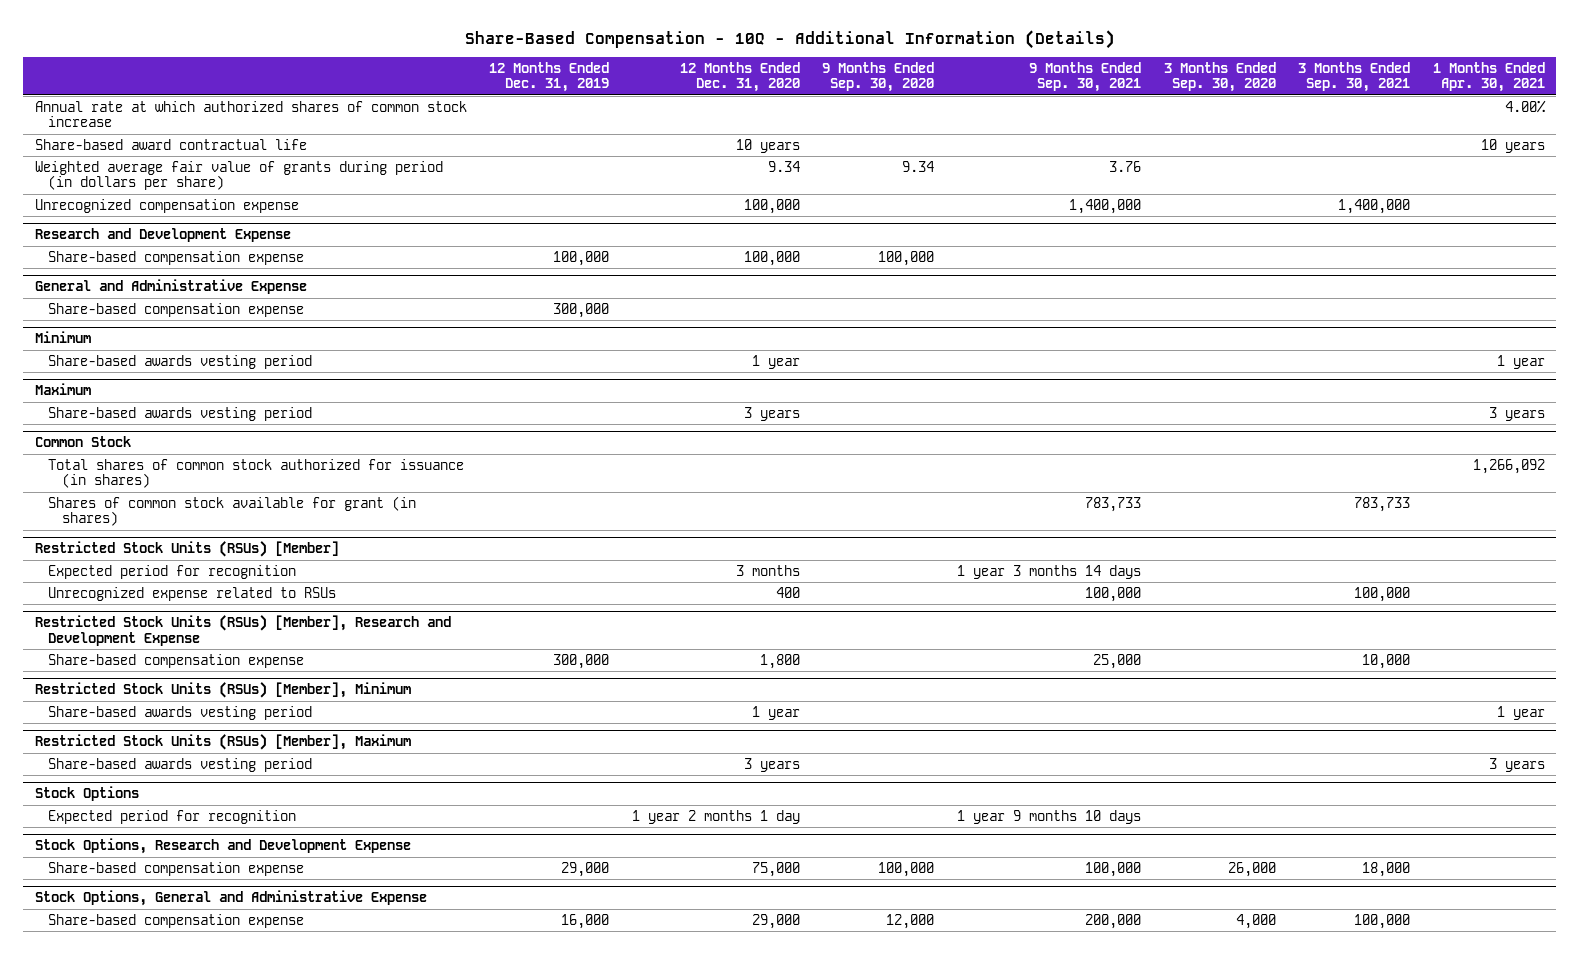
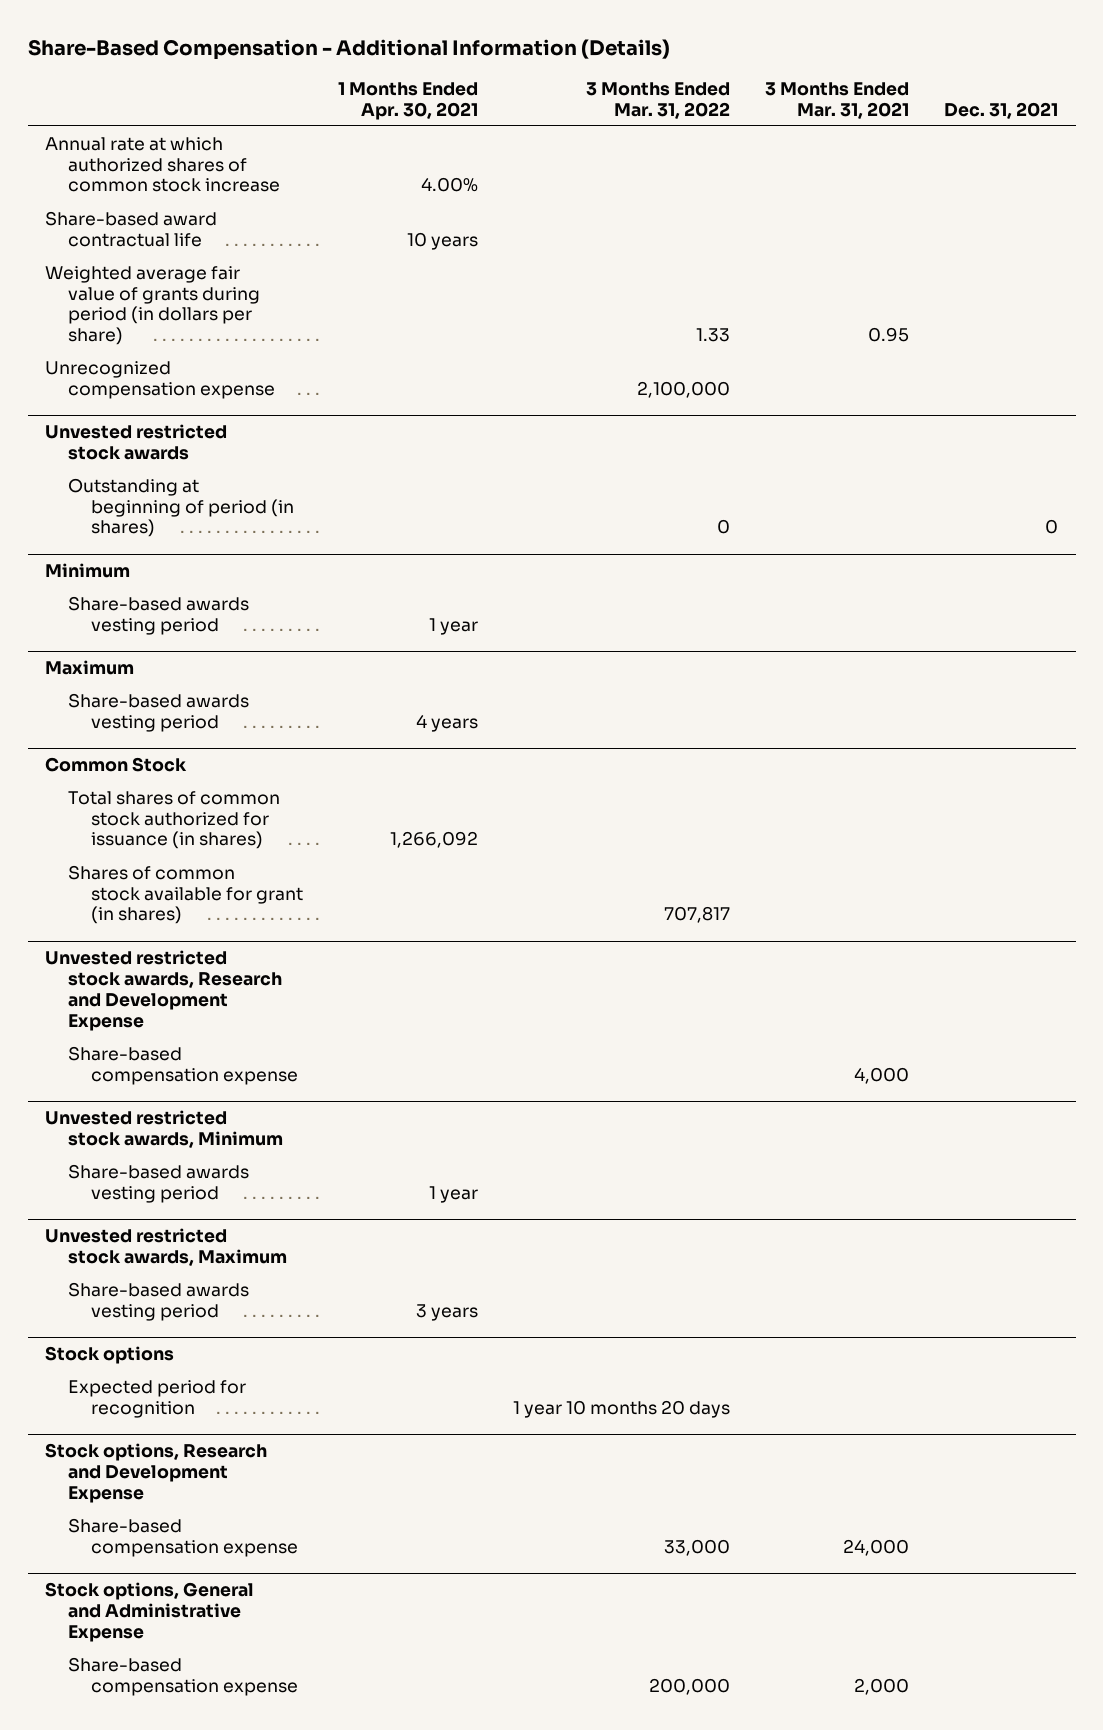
- Share-Based Compensation - 10Q - Additional Information (Details)
+ Share-Based Compensation - Additional Information (Details)
- | 12 Months Ended Dec. 31, 2019 | 12 Months Ended Dec. 31, 2020 | 9 Months Ended Sep. 30, 2020 | 9 Months Ended Sep. 30, 2021 | 3 Months Ended Sep. 30, 2020 | 3 Months Ended Sep. 30, 2021 | 1 Months Ended Apr. 30, 2021
+ | 1 Months Ended Apr. 30, 2021 | 3 Months Ended Mar. 31, 2022 | 3 Months Ended Mar. 31, 2021 | Dec. 31, 2021
- Research and Development Expense
- Share-based compensation expense | 100,000 | 100,000 | 100,000 | | | |
- General and Administrative Expense
- Share-based compensation expense | 300,000 | | | | | |
+ Unvested restricted stock awards
+ Outstanding at beginning of period (in shares) | | 0 | | 0
@ Maximum
- Share-based awards vesting period | | 3 years | | | | | 3 years
+ Share-based awards vesting period | 4 years | | |
- Restricted Stock Units (RSUs) [Member]
- Expected period for recognition | | 3 months | | 1 year 3 months 14 days | | |
- Unrecognized expense related to RSUs | | 400 | | 100,000 | | 100,000 |
- Restricted Stock Units (RSUs) [Member], Research and Development Expense
+ Unvested restricted stock awards, Research and Development Expense
- Restricted Stock Units (RSUs) [Member], Minimum
+ Unvested restricted stock awards, Minimum
- Restricted Stock Units (RSUs) [Member], Maximum
+ Unvested restricted stock awards, Maximum
- Stock Options
+ Stock options
- Stock Options, Research and Development Expense
+ Stock options, Research and Development Expense
- Stock Options, General and Administrative Expense
+ Stock options, General and Administrative Expense

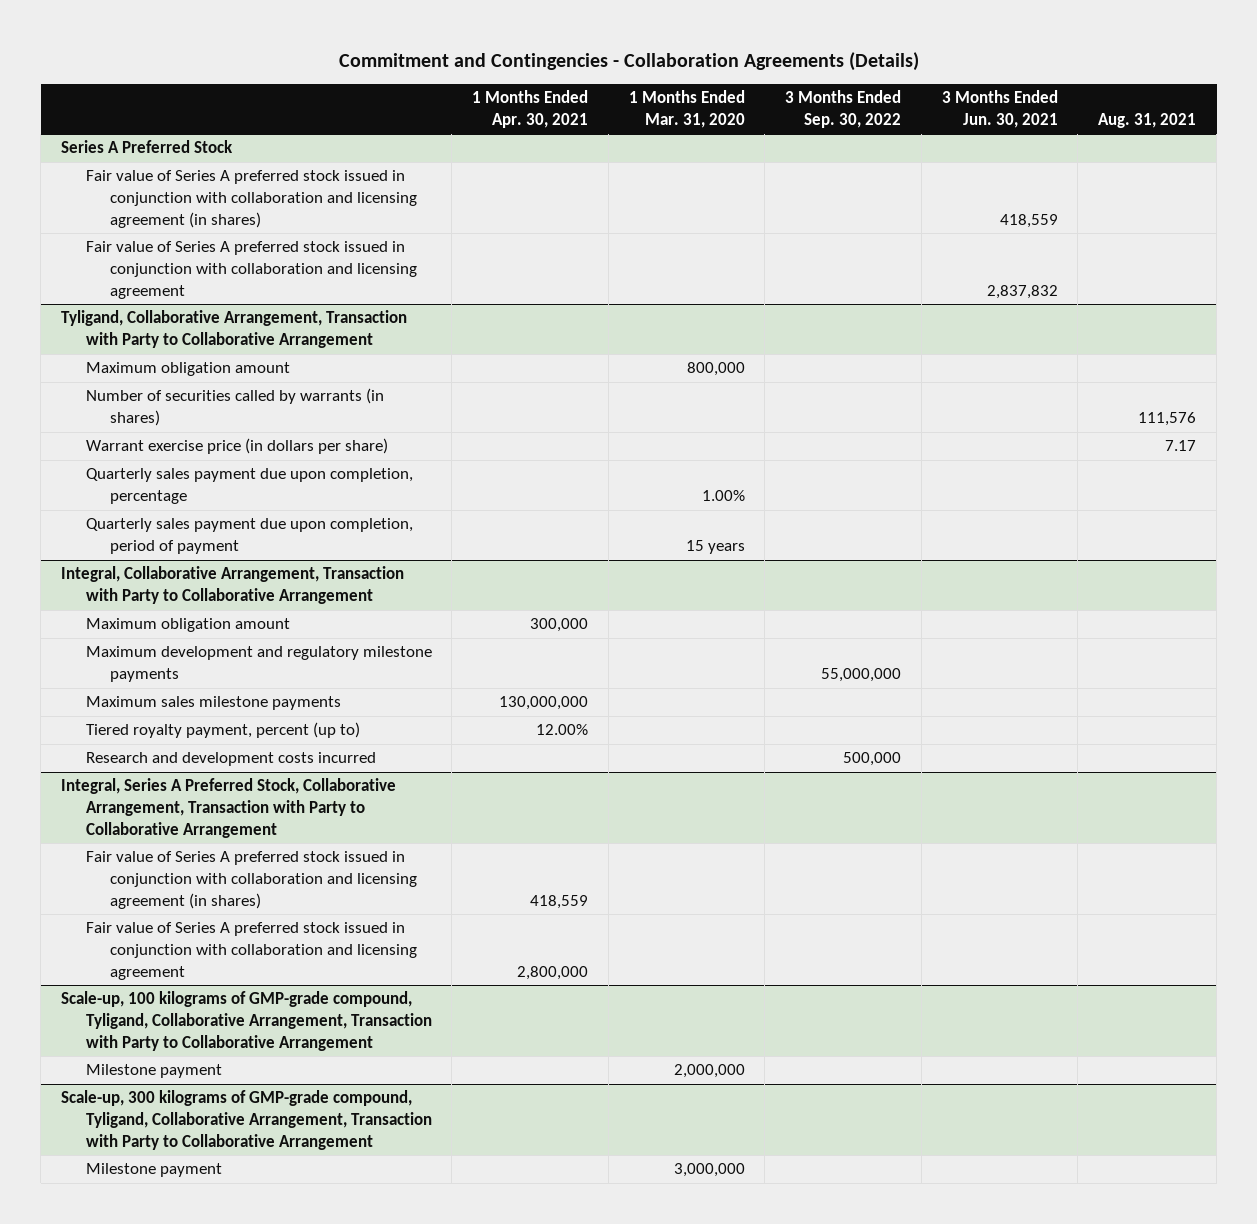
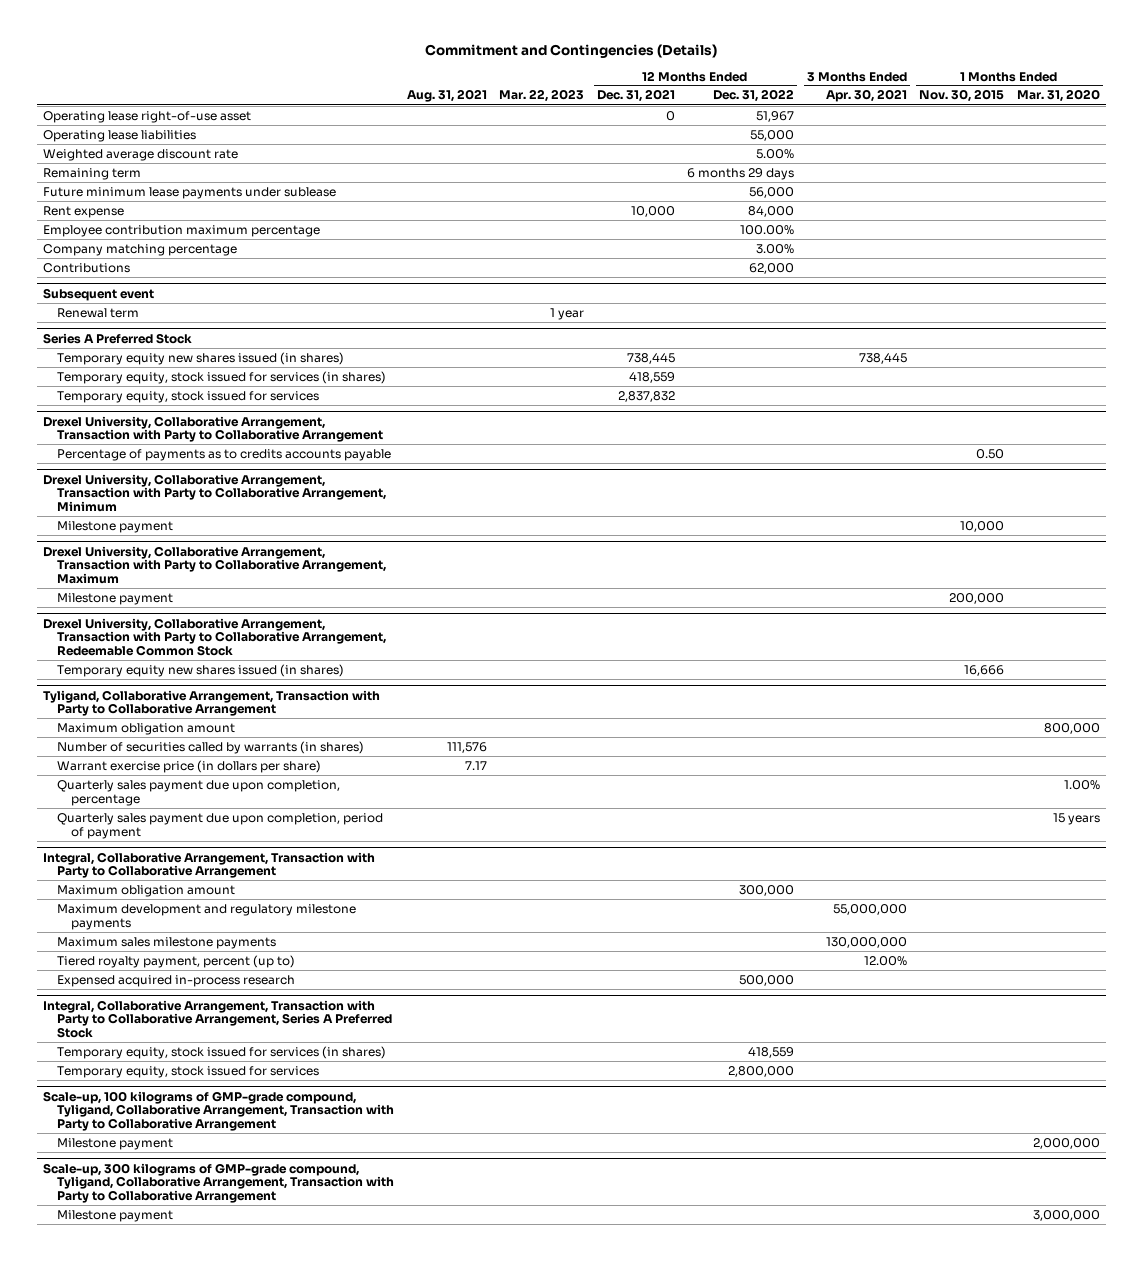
- Commitment and Contingencies - Collaboration Agreements (Details)
+ Commitment and Contingencies (Details)
- | 1 Months Ended Apr. 30, 2021 | 1 Months Ended Mar. 31, 2020 | 3 Months Ended Sep. 30, 2022 | 3 Months Ended Jun. 30, 2021 | Aug. 31, 2021
+ | Aug. 31, 2021 | Mar. 22, 2023 | 12 Months Ended Dec. 31, 2021 | 12 Months Ended Dec. 31, 2022 | 3 Months Ended Apr. 30, 2021 | 1 Months Ended Nov. 30, 2015 | 1 Months Ended Mar. 31, 2020
+ Operating lease right-of-use asset | | | 0 | 51,967 | | |
+ Operating lease liabilities | | | | 55,000 | | |
+ Weighted average discount rate | | | | 5.00% | | |
+ Remaining term | | | | 6 months 29 days | | |
+ Future minimum lease payments under sublease | | | | 56,000 | | |
+ Rent expense | | | 10,000 | 84,000 | | |
+ Employee contribution maximum percentage | | | | 100.00% | | |
+ Company matching percentage | | | | 3.00% | | |
+ Contributions | | | | 62,000 | | |
+ Subsequent event
+ Renewal term | | 1 year | | | | |
@ Series A Preferred Stock
- Fair value of Series A preferred stock issued in conjunction with collaboration and licensing agreement (in shares) | | | | 418,559 |
- Fair value of Series A preferred stock issued in conjunction with collaboration and licensing agreement | | | | 2,837,832 |
+ Temporary equity new shares issued (in shares) | | | 738,445 | | 738,445 | |
+ Temporary equity, stock issued for services (in shares) | | | 418,559 | | | |
+ Temporary equity, stock issued for services | | | 2,837,832 | | | |
+ Drexel University, Collaborative Arrangement, Transaction with Party to Collaborative Arrangement
+ Percentage of payments as to credits accounts payable | | | | | | 0.50 |
+ Drexel University, Collaborative Arrangement, Transaction with Party to Collaborative Arrangement, Minimum
+ Milestone payment | | | | | | 10,000 |
+ Drexel University, Collaborative Arrangement, Transaction with Party to Collaborative Arrangement, Maximum
+ Milestone payment | | | | | | 200,000 |
+ Drexel University, Collaborative Arrangement, Transaction with Party to Collaborative Arrangement, Redeemable Common Stock
+ Temporary equity new shares issued (in shares) | | | | | | 16,666 |
@ Integral, Collaborative Arrangement, Transaction with Party to Collaborative Arrangement
- Research and development costs incurred | | | 500,000 | |
- Integral, Series A Preferred Stock, Collaborative Arrangement, Transaction with Party to Collaborative Arrangement
- Fair value of Series A preferred stock issued in conjunction with collaboration and licensing agreement (in shares) | 418,559 | | | |
- Fair value of Series A preferred stock issued in conjunction with collaboration and licensing agreement | 2,800,000 | | | |
@ Integral, Collaborative Arrangement, Transaction with Party to Collaborative Arrangement
+ Expensed acquired in-process research | | | | 500,000 | | |
+ Integral, Collaborative Arrangement, Transaction with Party to Collaborative Arrangement, Series A Preferred Stock
+ Temporary equity, stock issued for services (in shares) | | | | 418,559 | | |
+ Temporary equity, stock issued for services | | | | 2,800,000 | | |

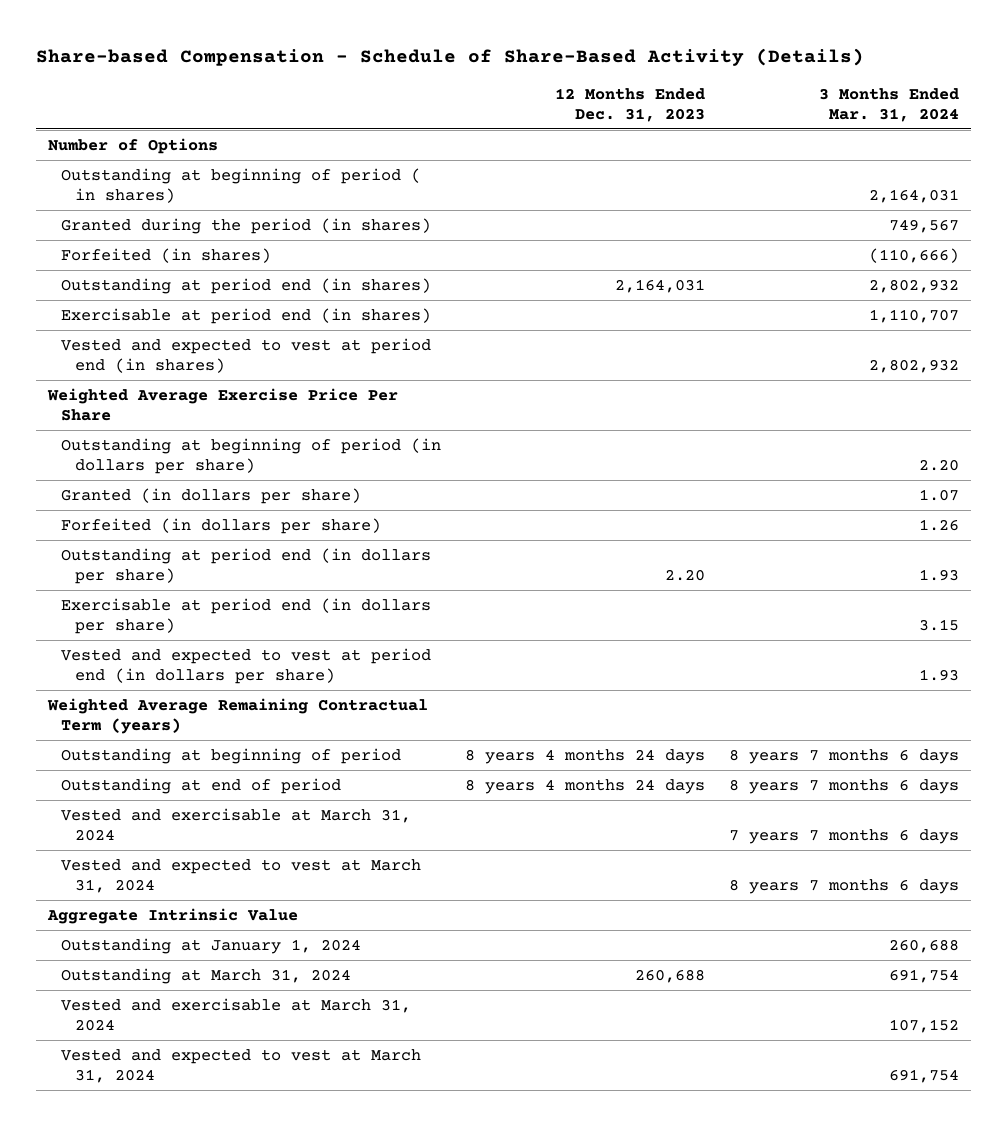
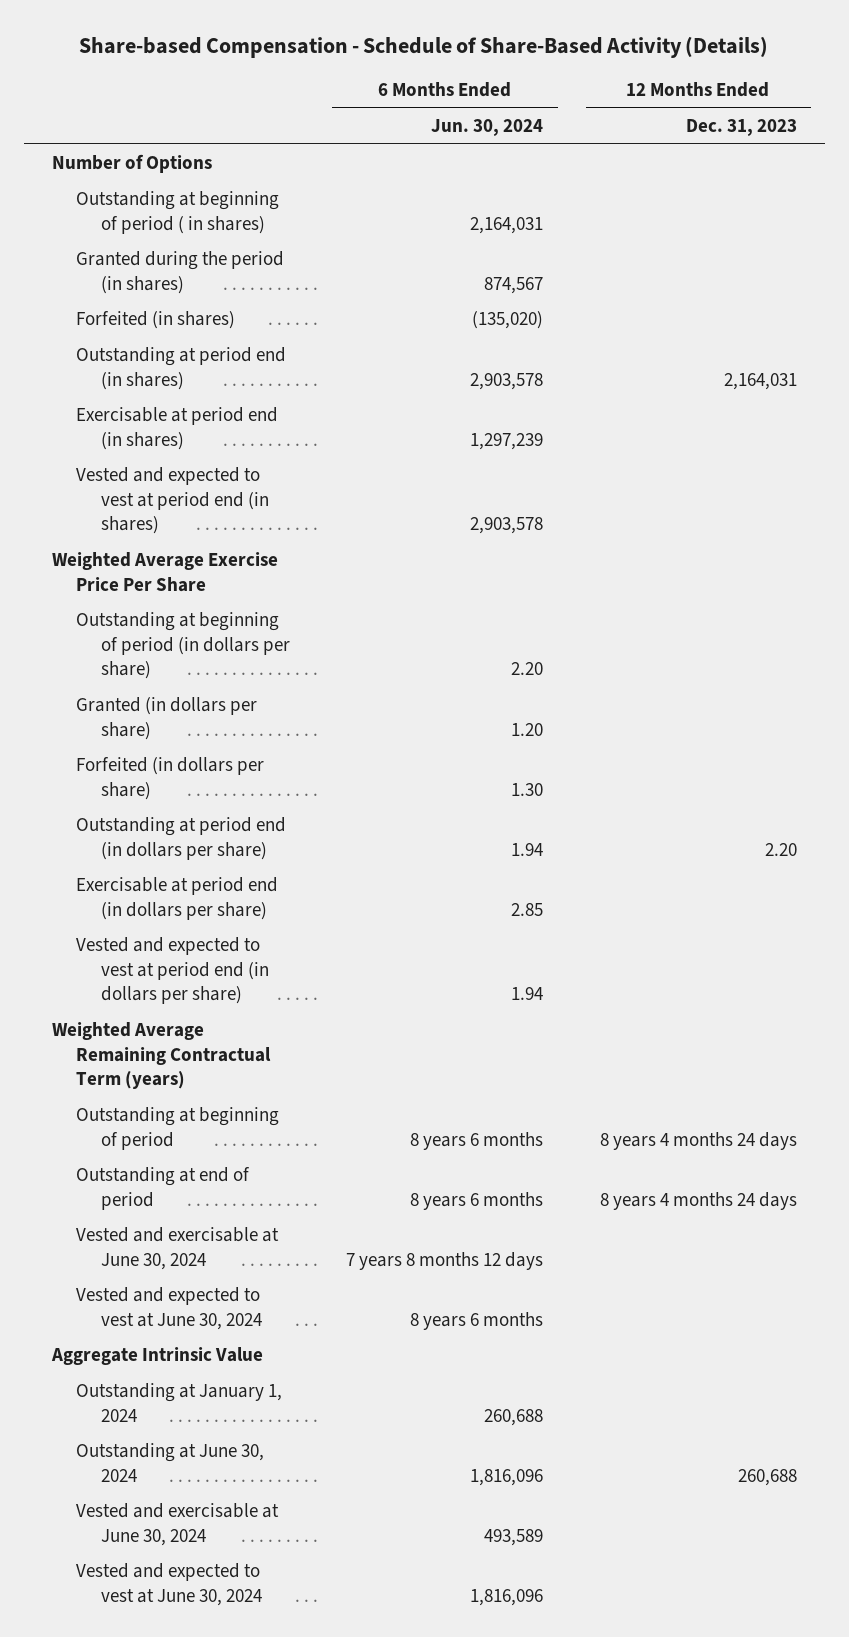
- | 12 Months Ended Dec. 31, 2023 | 3 Months Ended Mar. 31, 2024
+ | 6 Months Ended Jun. 30, 2024 | 12 Months Ended Dec. 31, 2023
- Vested and exercisable at March 31, 2024 | | 7 years 7 months 6 days
- Vested and expected to vest at March 31, 2024 | | 8 years 7 months 6 days
+ Vested and exercisable at June 30, 2024 | 7 years 8 months 12 days |
+ Vested and expected to vest at June 30, 2024 | 8 years 6 months |
- Outstanding at March 31, 2024 | 260,688 | 691,754
- Vested and exercisable at March 31, 2024 | | 107,152
- Vested and expected to vest at March 31, 2024 | | 691,754
+ Outstanding at June 30, 2024 | 1,816,096 | 260,688
+ Vested and exercisable at June 30, 2024 | 493,589 |
+ Vested and expected to vest at June 30, 2024 | 1,816,096 |

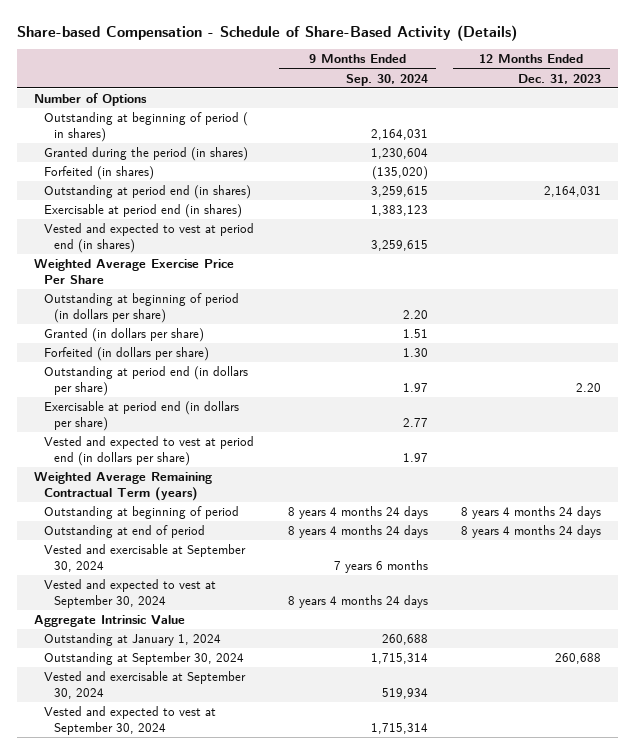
- | 6 Months Ended Jun. 30, 2024 | 12 Months Ended Dec. 31, 2023
+ | 9 Months Ended Sep. 30, 2024 | 12 Months Ended Dec. 31, 2023
- Vested and exercisable at June 30, 2024 | 7 years 8 months 12 days |
- Vested and expected to vest at June 30, 2024 | 8 years 6 months |
+ Vested and exercisable at September 30, 2024 | 7 years 6 months |
+ Vested and expected to vest at September 30, 2024 | 8 years 4 months 24 days |
- Outstanding at June 30, 2024 | 1,816,096 | 260,688
- Vested and exercisable at June 30, 2024 | 493,589 |
- Vested and expected to vest at June 30, 2024 | 1,816,096 |
+ Outstanding at September 30, 2024 | 1,715,314 | 260,688
+ Vested and exercisable at September 30, 2024 | 519,934 |
+ Vested and expected to vest at September 30, 2024 | 1,715,314 |

